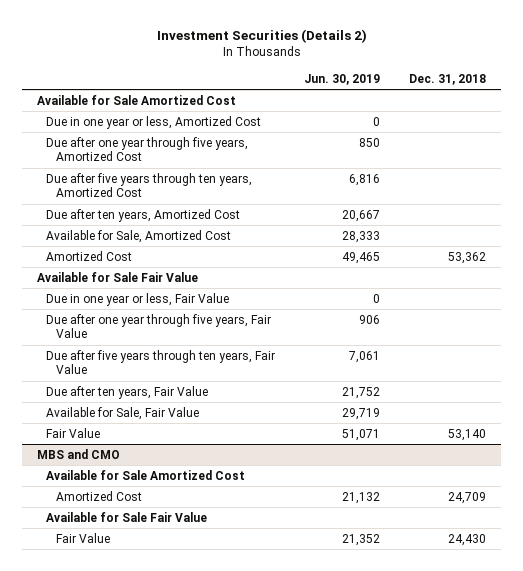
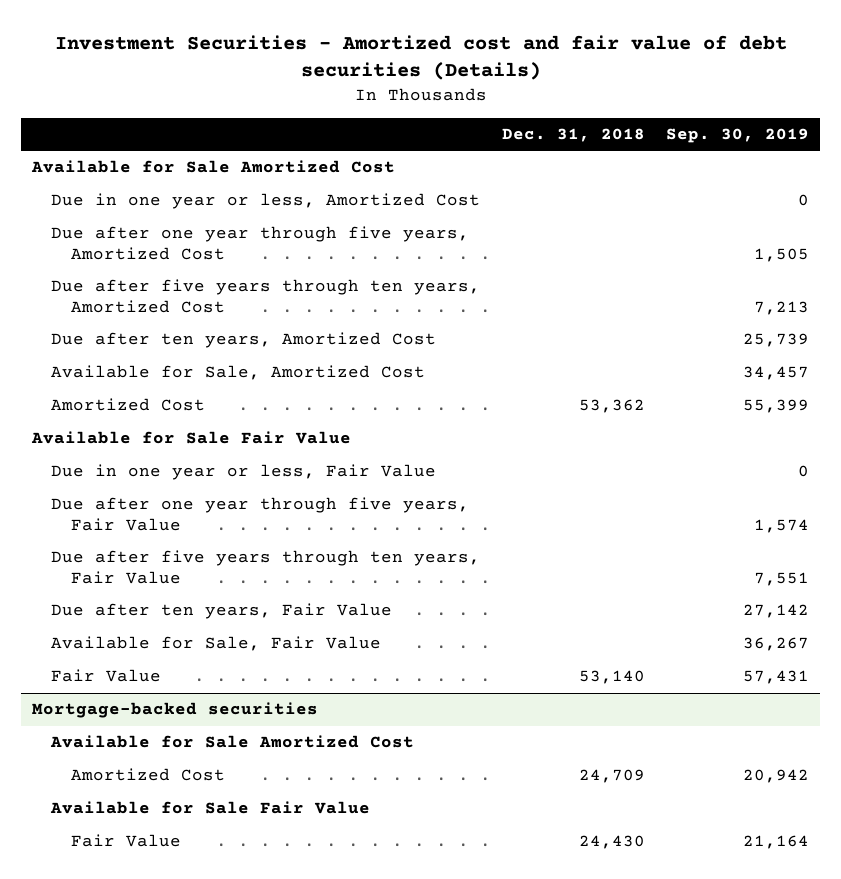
- Investment Securities (Details 2)
+ Investment Securities - Amortized cost and fair value of debt securities (Details)
- | Jun. 30, 2019 | Dec. 31, 2018
+ | Dec. 31, 2018 | Sep. 30, 2019
- MBS and CMO
+ Mortgage-backed securities

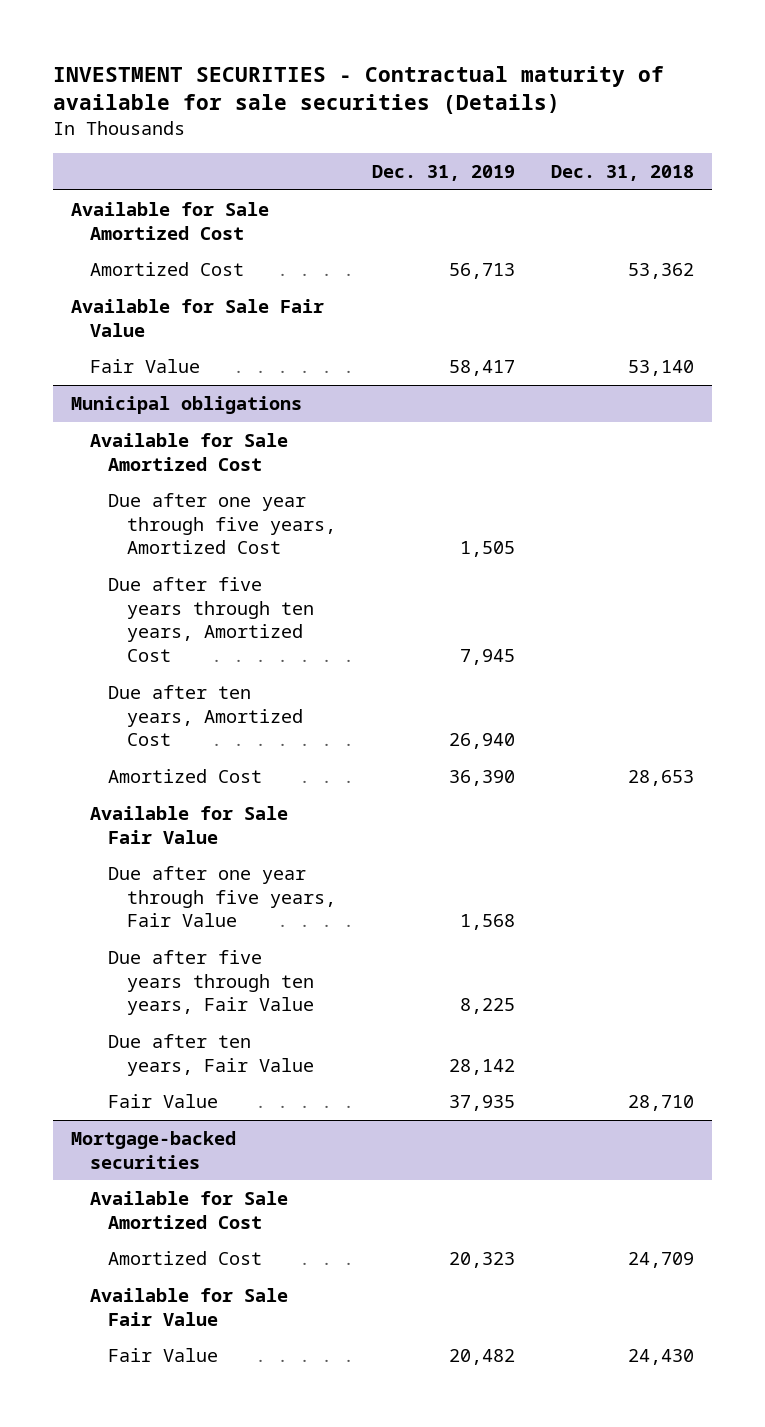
- Investment Securities - Amortized cost and fair value of debt securities (Details)
+ INVESTMENT SECURITIES - Contractual maturity of available for sale securities (Details)
- | Dec. 31, 2018 | Sep. 30, 2019
+ | Dec. 31, 2019 | Dec. 31, 2018
- Due in one year or less, Amortized Cost | | 0
- Due after one year through five years, Amortized Cost | | 1,505
- Due after five years through ten years, Amortized Cost | | 7,213
- Due after ten years, Amortized Cost | | 25,739
- Available for Sale, Amortized Cost | | 34,457
- Due in one year or less, Fair Value | | 0
- Due after one year through five years, Fair Value | | 1,574
- Due after five years through ten years, Fair Value | | 7,551
- Due after ten years, Fair Value | | 27,142
- Available for Sale, Fair Value | | 36,267
+ Municipal obligations
+ Available for Sale Amortized Cost
+ Due after one year through five years, Amortized Cost | 1,505 |
+ Due after five years through ten years, Amortized Cost | 7,945 |
+ Due after ten years, Amortized Cost | 26,940 |
+ Amortized Cost | 36,390 | 28,653
+ Available for Sale Fair Value
+ Due after one year through five years, Fair Value | 1,568 |
+ Due after five years through ten years, Fair Value | 8,225 |
+ Due after ten years, Fair Value | 28,142 |
+ Fair Value | 37,935 | 28,710

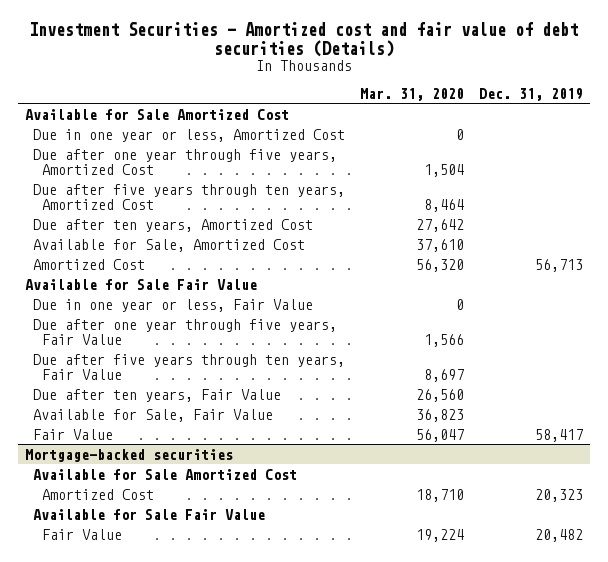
- INVESTMENT SECURITIES - Contractual maturity of available for sale securities (Details)
+ Investment Securities - Amortized cost and fair value of debt securities (Details)
- | Dec. 31, 2019 | Dec. 31, 2018
+ | Mar. 31, 2020 | Dec. 31, 2019
+ Due in one year or less, Amortized Cost | 0 |
+ Due after one year through five years, Amortized Cost | 1,504 |
+ Due after five years through ten years, Amortized Cost | 8,464 |
+ Due after ten years, Amortized Cost | 27,642 |
+ Available for Sale, Amortized Cost | 37,610 |
+ Due in one year or less, Fair Value | 0 |
+ Due after one year through five years, Fair Value | 1,566 |
+ Due after five years through ten years, Fair Value | 8,697 |
+ Due after ten years, Fair Value | 26,560 |
+ Available for Sale, Fair Value | 36,823 |
- Municipal obligations
- Available for Sale Amortized Cost
- Due after one year through five years, Amortized Cost | 1,505 |
- Due after five years through ten years, Amortized Cost | 7,945 |
- Due after ten years, Amortized Cost | 26,940 |
- Amortized Cost | 36,390 | 28,653
- Available for Sale Fair Value
- Due after one year through five years, Fair Value | 1,568 |
- Due after five years through ten years, Fair Value | 8,225 |
- Due after ten years, Fair Value | 28,142 |
- Fair Value | 37,935 | 28,710

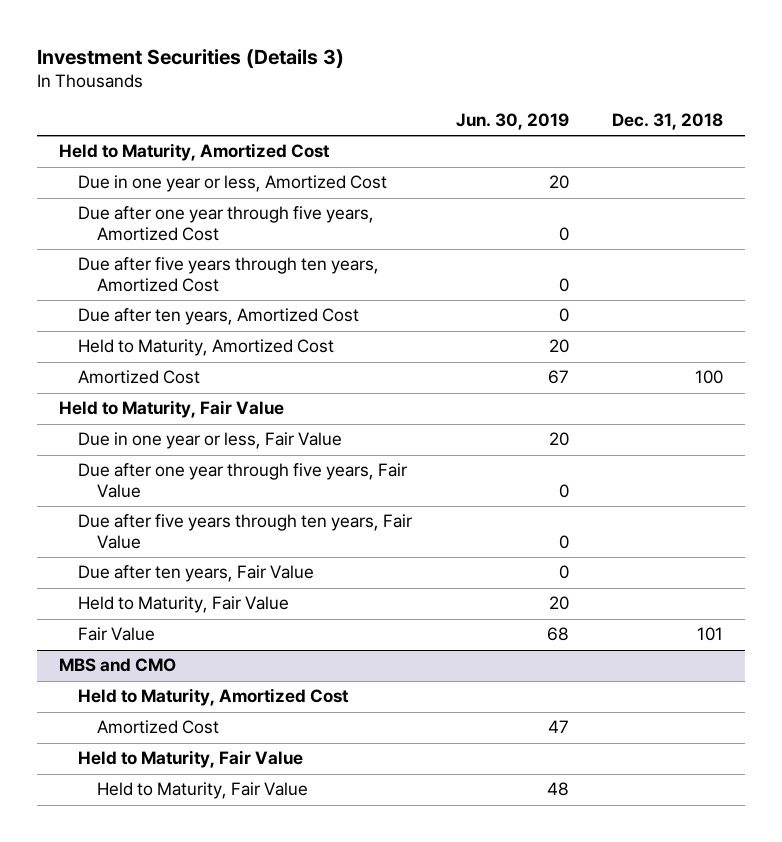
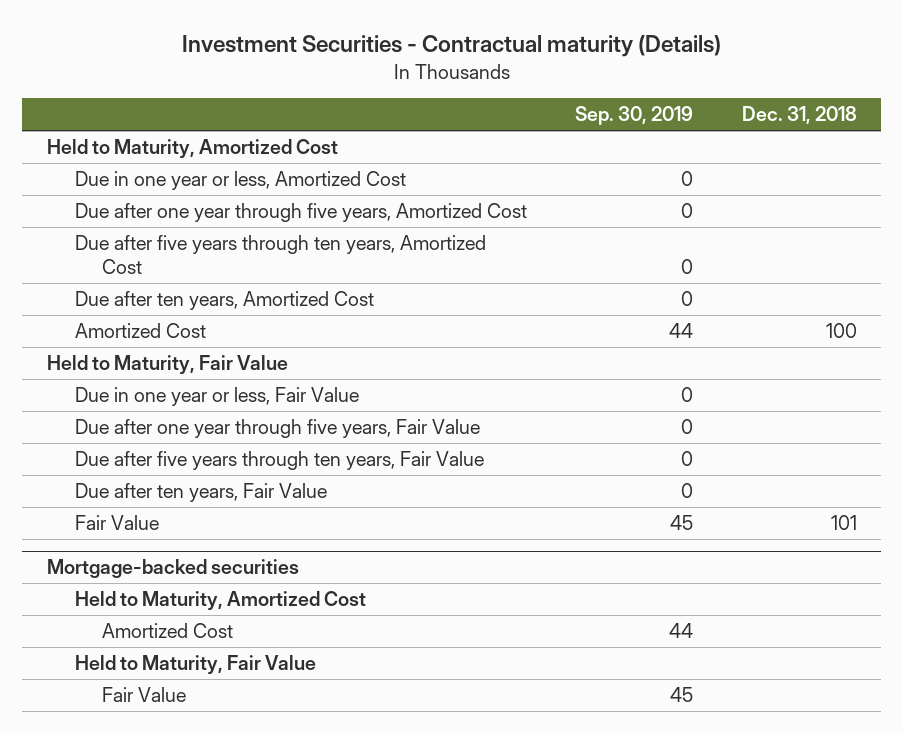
- Investment Securities (Details 3)
+ Investment Securities - Contractual maturity (Details)
- | Jun. 30, 2019 | Dec. 31, 2018
+ | Sep. 30, 2019 | Dec. 31, 2018
- Held to Maturity, Amortized Cost | 20 |
- Held to Maturity, Fair Value | 20 |
- MBS and CMO
+ Mortgage-backed securities
- Held to Maturity, Fair Value | 48 |
+ Fair Value | 45 |

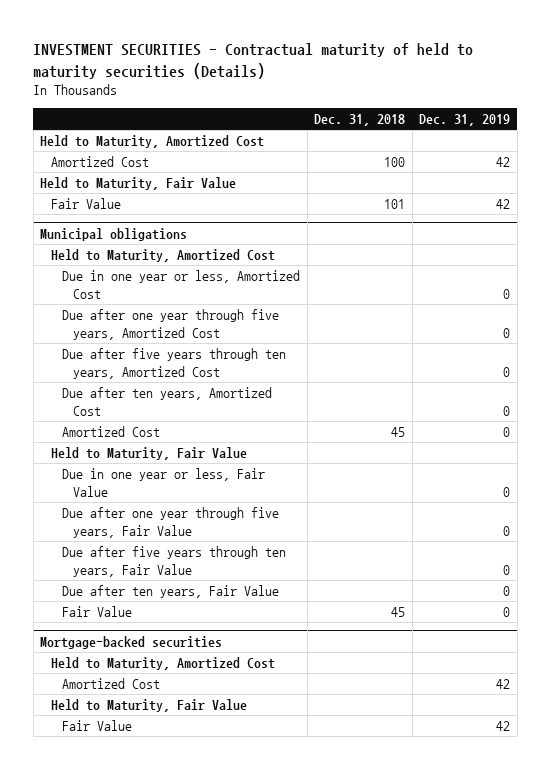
- Investment Securities - Contractual maturity (Details)
+ INVESTMENT SECURITIES - Contractual maturity of held to maturity securities (Details)
- | Sep. 30, 2019 | Dec. 31, 2018
+ | Dec. 31, 2018 | Dec. 31, 2019
- Due in one year or less, Amortized Cost | 0 |
- Due after one year through five years, Amortized Cost | 0 |
- Due after five years through ten years, Amortized Cost | 0 |
- Due after ten years, Amortized Cost | 0 |
- Due in one year or less, Fair Value | 0 |
- Due after one year through five years, Fair Value | 0 |
- Due after five years through ten years, Fair Value | 0 |
- Due after ten years, Fair Value | 0 |
+ Municipal obligations
+ Held to Maturity, Amortized Cost
+ Due in one year or less, Amortized Cost | | 0
+ Due after one year through five years, Amortized Cost | | 0
+ Due after five years through ten years, Amortized Cost | | 0
+ Due after ten years, Amortized Cost | | 0
+ Amortized Cost | 45 | 0
+ Held to Maturity, Fair Value
+ Due in one year or less, Fair Value | | 0
+ Due after one year through five years, Fair Value | | 0
+ Due after five years through ten years, Fair Value | | 0
+ Due after ten years, Fair Value | | 0
+ Fair Value | 45 | 0

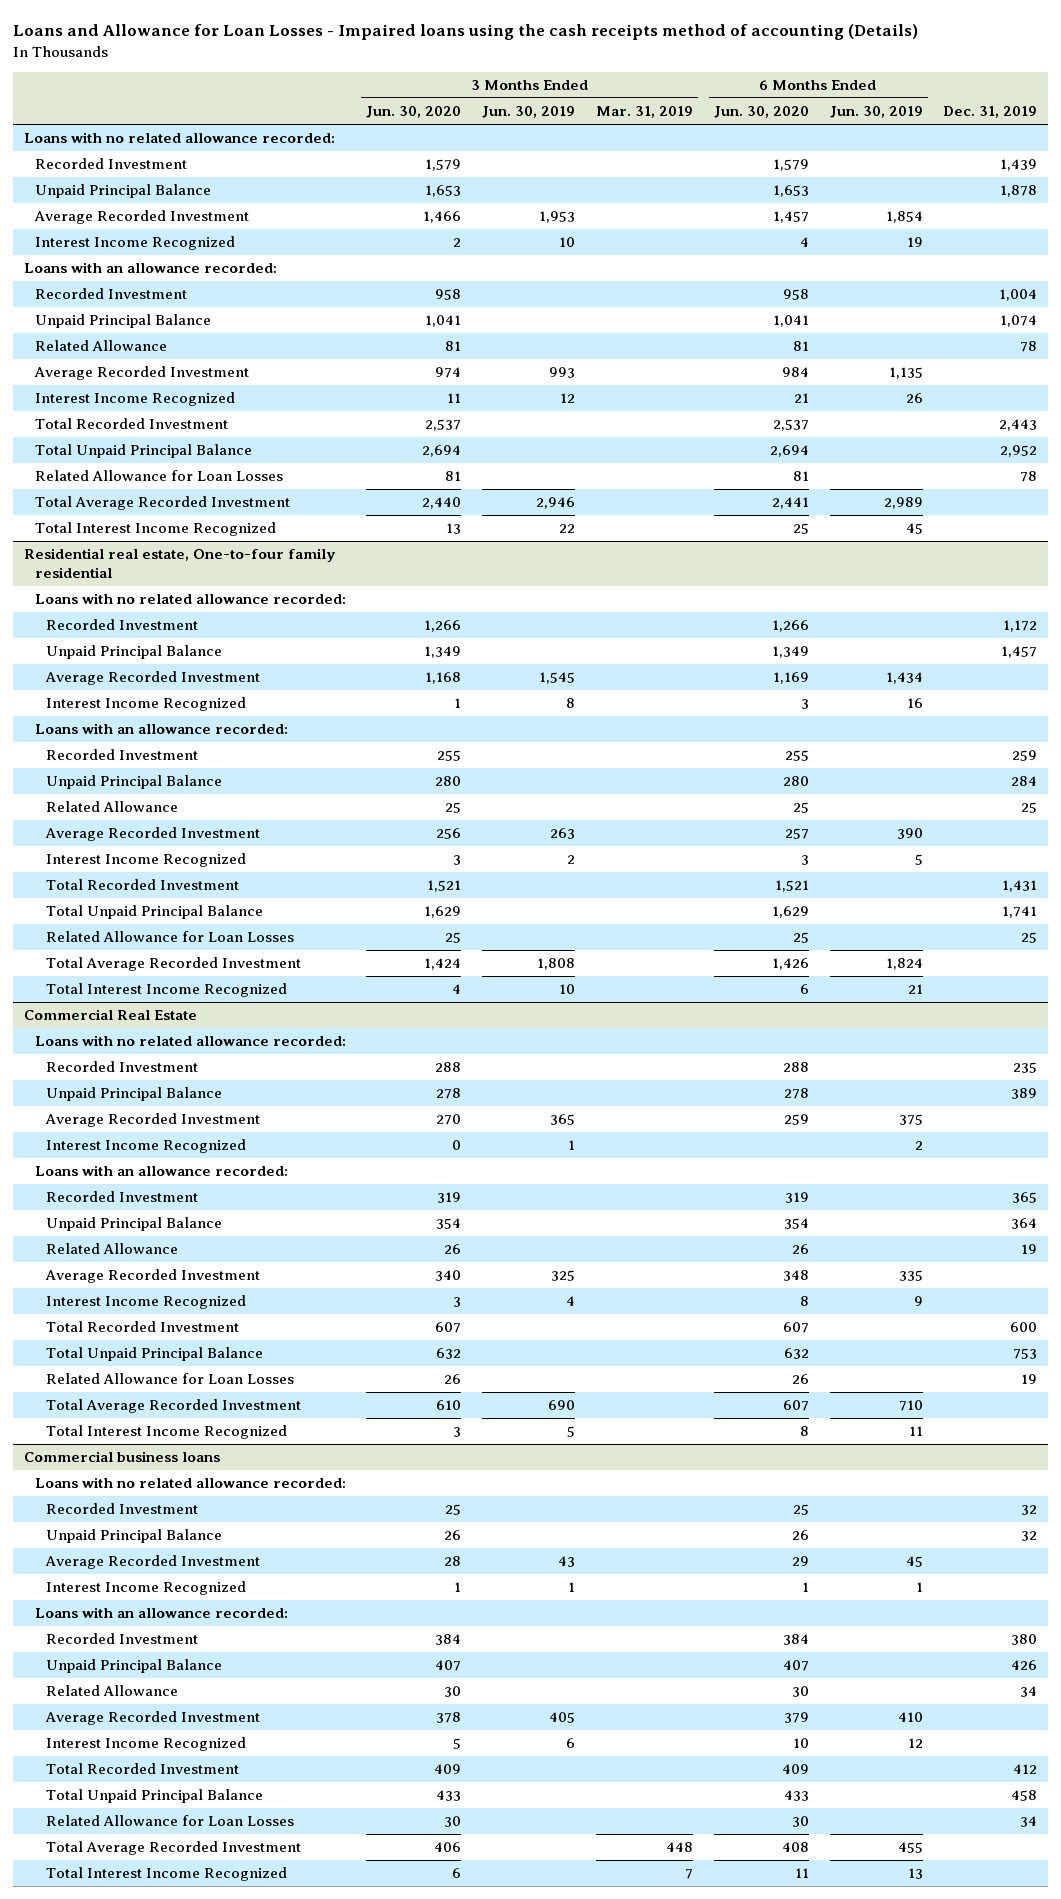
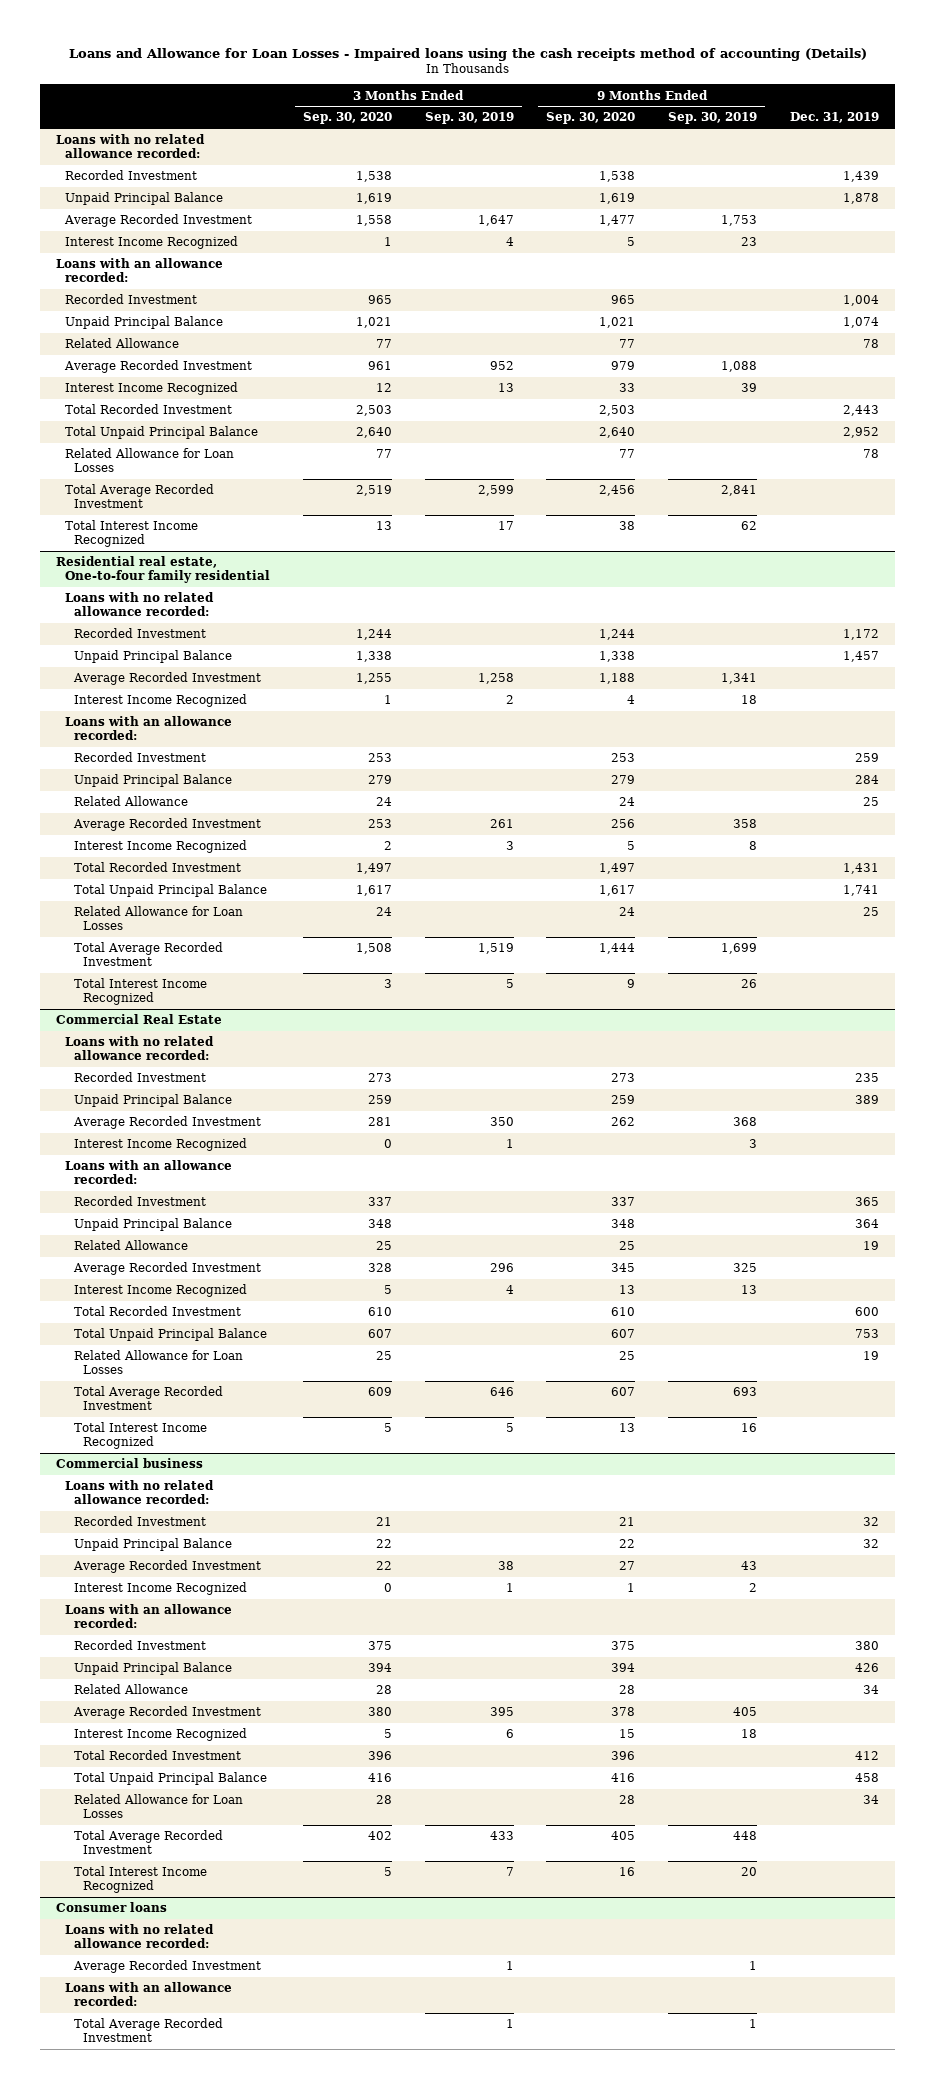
- | 3 Months Ended Jun. 30, 2020 | 3 Months Ended Jun. 30, 2019 | 3 Months Ended Mar. 31, 2019 | 6 Months Ended Jun. 30, 2020 | 6 Months Ended Jun. 30, 2019 | Dec. 31, 2019
+ | 3 Months Ended Sep. 30, 2020 | 3 Months Ended Sep. 30, 2019 | 9 Months Ended Sep. 30, 2020 | 9 Months Ended Sep. 30, 2019 | Dec. 31, 2019
- Commercial business loans
+ Commercial business
+ Consumer loans
+ Loans with no related allowance recorded:
+ Average Recorded Investment | | 1 | | 1 |
+ Loans with an allowance recorded:
+ Total Average Recorded Investment | | 1 | | 1 |

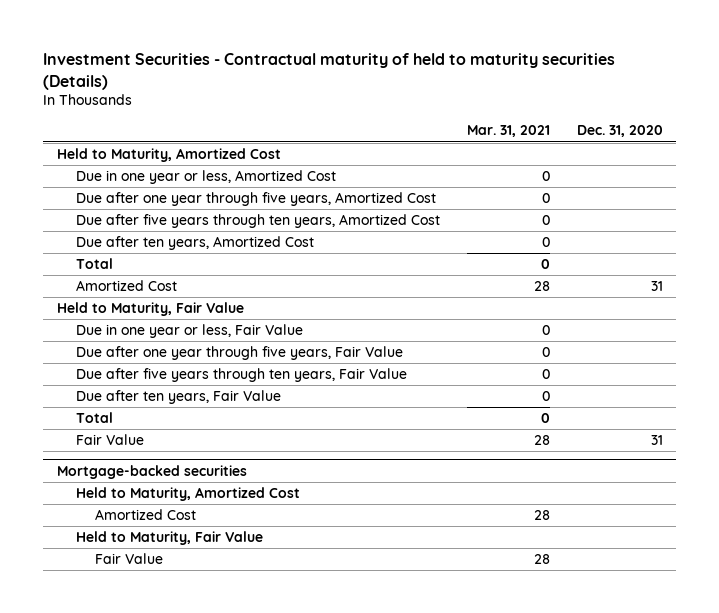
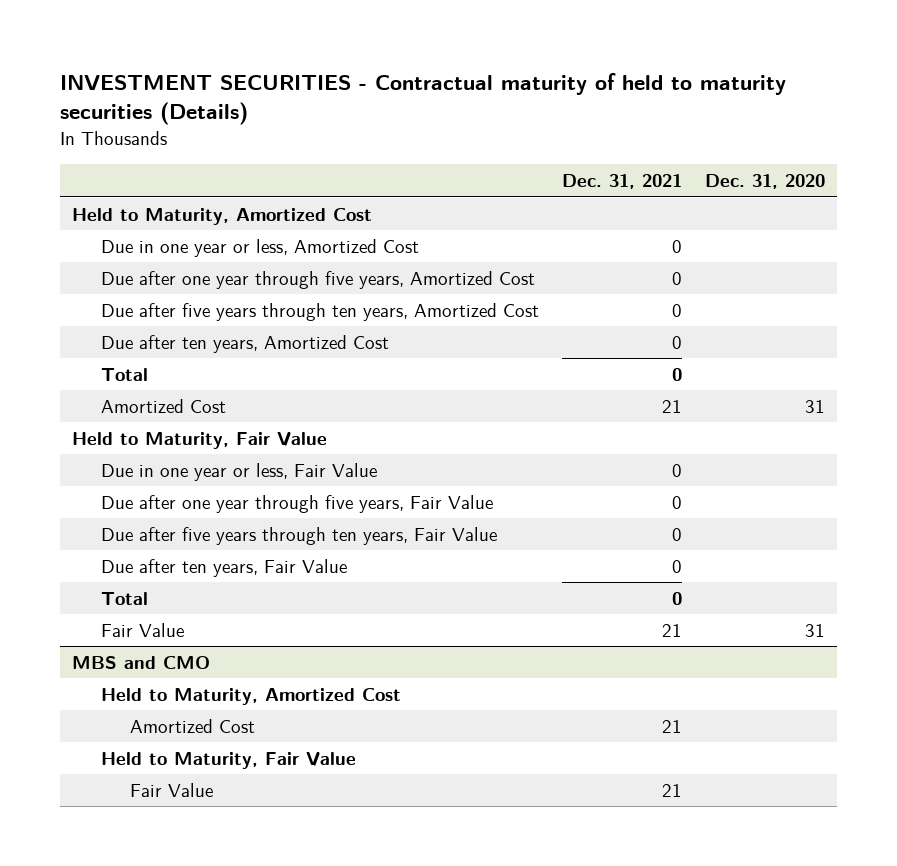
- Investment Securities - Contractual maturity of held to maturity securities (Details)
+ INVESTMENT SECURITIES - Contractual maturity of held to maturity securities (Details)
- | Mar. 31, 2021 | Dec. 31, 2020
+ | Dec. 31, 2021 | Dec. 31, 2020
- Mortgage-backed securities
+ MBS and CMO

